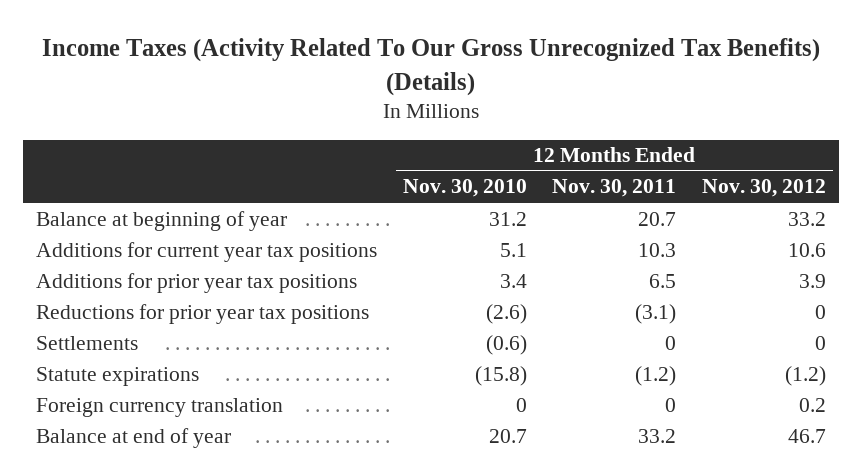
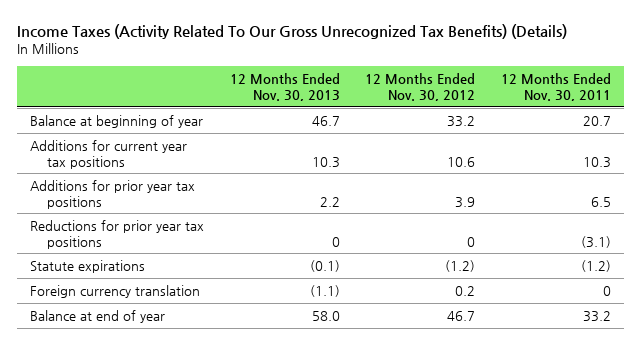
- | 12 Months Ended Nov. 30, 2010 | 12 Months Ended Nov. 30, 2011 | 12 Months Ended Nov. 30, 2012
+ | 12 Months Ended Nov. 30, 2013 | 12 Months Ended Nov. 30, 2012 | 12 Months Ended Nov. 30, 2011
- Settlements | (0.6) | 0 | 0

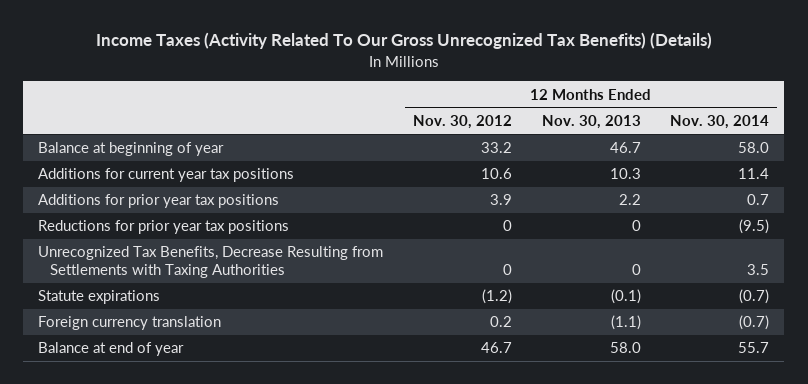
- | 12 Months Ended Nov. 30, 2013 | 12 Months Ended Nov. 30, 2012 | 12 Months Ended Nov. 30, 2011
+ | 12 Months Ended Nov. 30, 2012 | 12 Months Ended Nov. 30, 2013 | 12 Months Ended Nov. 30, 2014
+ Unrecognized Tax Benefits, Decrease Resulting from Settlements with Taxing Authorities | 0 | 0 | 3.5

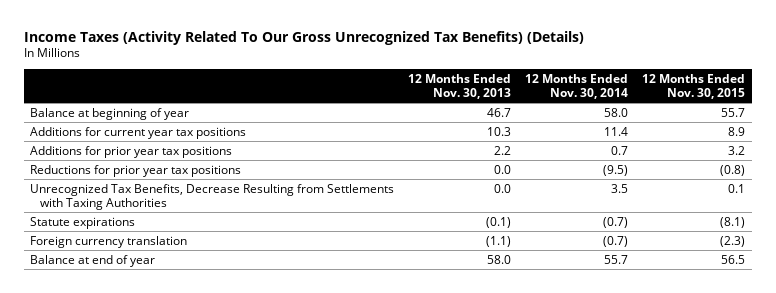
- | 12 Months Ended Nov. 30, 2012 | 12 Months Ended Nov. 30, 2013 | 12 Months Ended Nov. 30, 2014
+ | 12 Months Ended Nov. 30, 2013 | 12 Months Ended Nov. 30, 2014 | 12 Months Ended Nov. 30, 2015
- Reductions for prior year tax positions | 0 | 0 | (9.5)
- Unrecognized Tax Benefits, Decrease Resulting from Settlements with Taxing Authorities | 0 | 0 | 3.5
+ Reductions for prior year tax positions | 0.0 | (9.5) | (0.8)
+ Unrecognized Tax Benefits, Decrease Resulting from Settlements with Taxing Authorities | 0.0 | 3.5 | 0.1

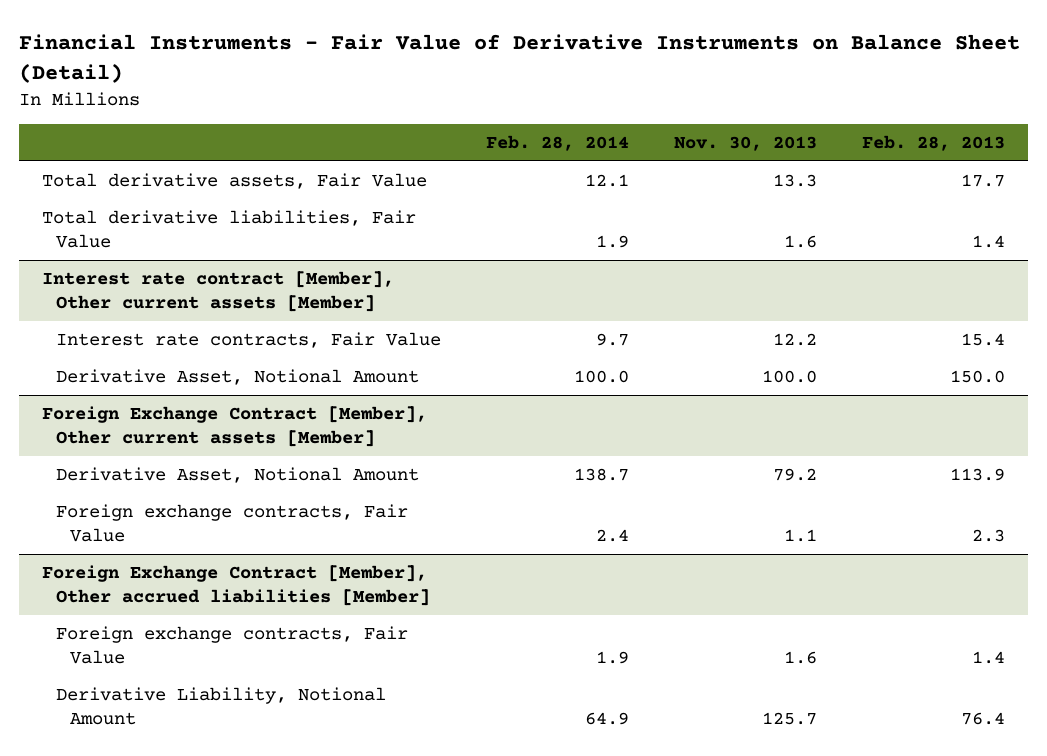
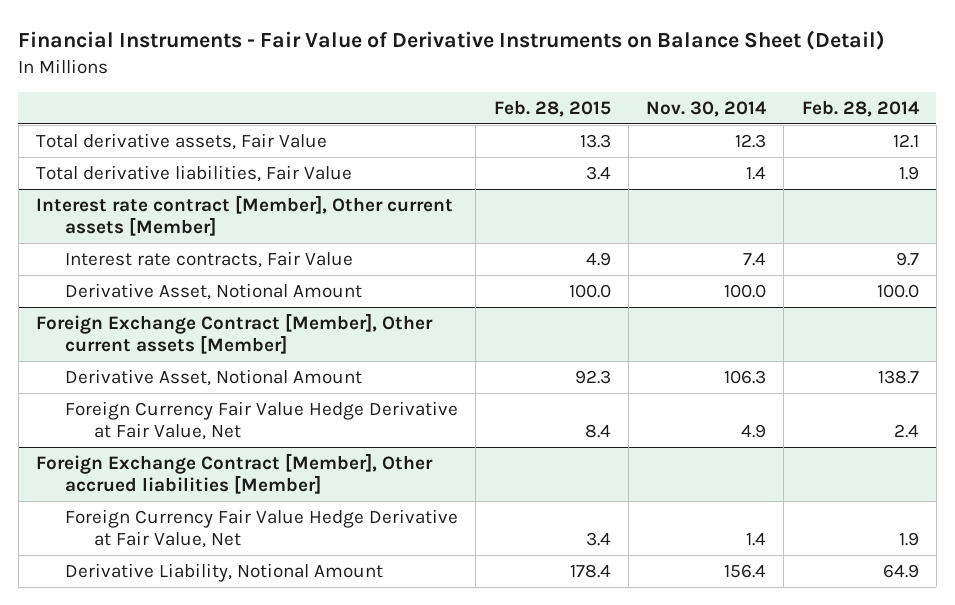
- | Feb. 28, 2014 | Nov. 30, 2013 | Feb. 28, 2013
+ | Feb. 28, 2015 | Nov. 30, 2014 | Feb. 28, 2014
@ Foreign Exchange Contract [Member], Other current assets [Member]
- Foreign exchange contracts, Fair Value | 2.4 | 1.1 | 2.3
+ Foreign Currency Fair Value Hedge Derivative at Fair Value, Net | 8.4 | 4.9 | 2.4
@ Foreign Exchange Contract [Member], Other accrued liabilities [Member]
- Foreign exchange contracts, Fair Value | 1.9 | 1.6 | 1.4
+ Foreign Currency Fair Value Hedge Derivative at Fair Value, Net | 3.4 | 1.4 | 1.9

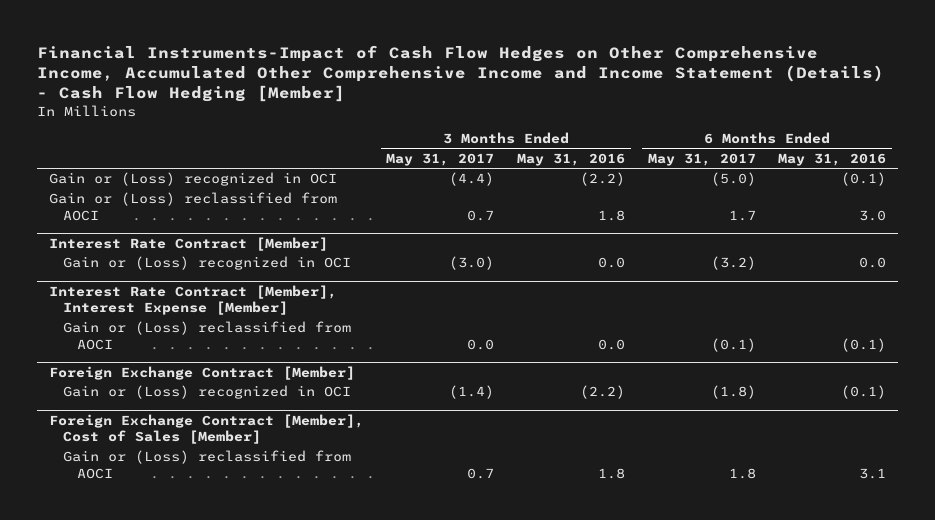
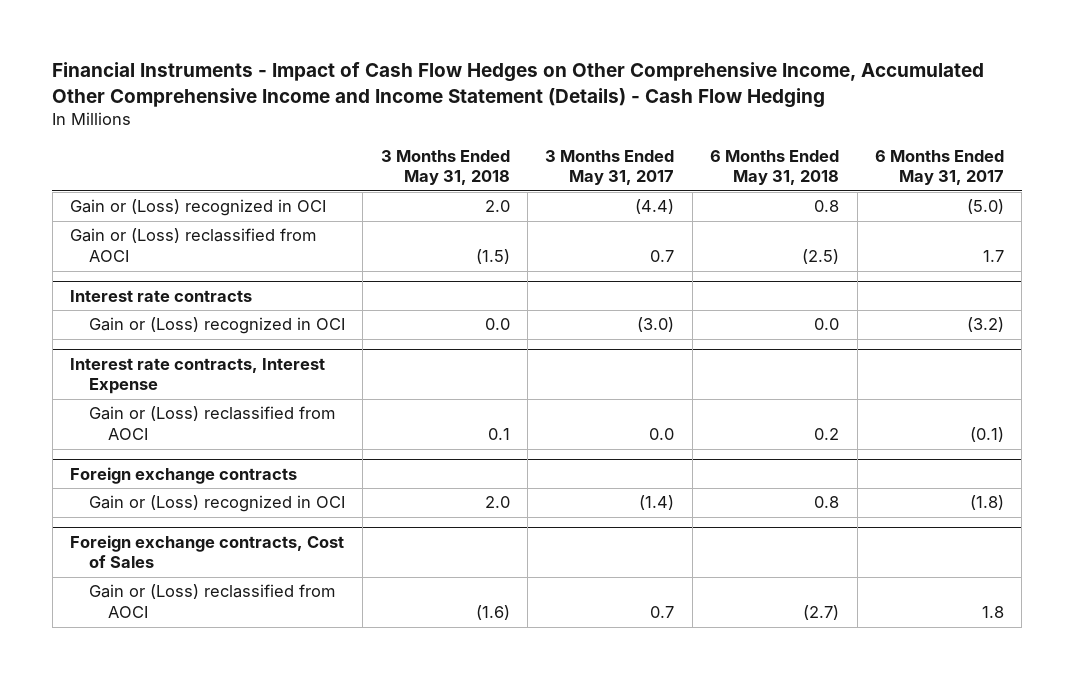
- Financial Instruments-Impact of Cash Flow Hedges on Other Comprehensive Income, Accumulated Other Comprehensive Income and Income Statement (Details) - Cash Flow Hedging [Member]
+ Financial Instruments - Impact of Cash Flow Hedges on Other Comprehensive Income, Accumulated Other Comprehensive Income and Income Statement (Details) - Cash Flow Hedging
- | 3 Months Ended May 31, 2017 | 3 Months Ended May 31, 2016 | 6 Months Ended May 31, 2017 | 6 Months Ended May 31, 2016
+ | 3 Months Ended May 31, 2018 | 3 Months Ended May 31, 2017 | 6 Months Ended May 31, 2018 | 6 Months Ended May 31, 2017
- Interest Rate Contract [Member]
+ Interest rate contracts
- Interest Rate Contract [Member], Interest Expense [Member]
+ Interest rate contracts, Interest Expense
- Foreign Exchange Contract [Member]
+ Foreign exchange contracts
- Foreign Exchange Contract [Member], Cost of Sales [Member]
+ Foreign exchange contracts, Cost of Sales

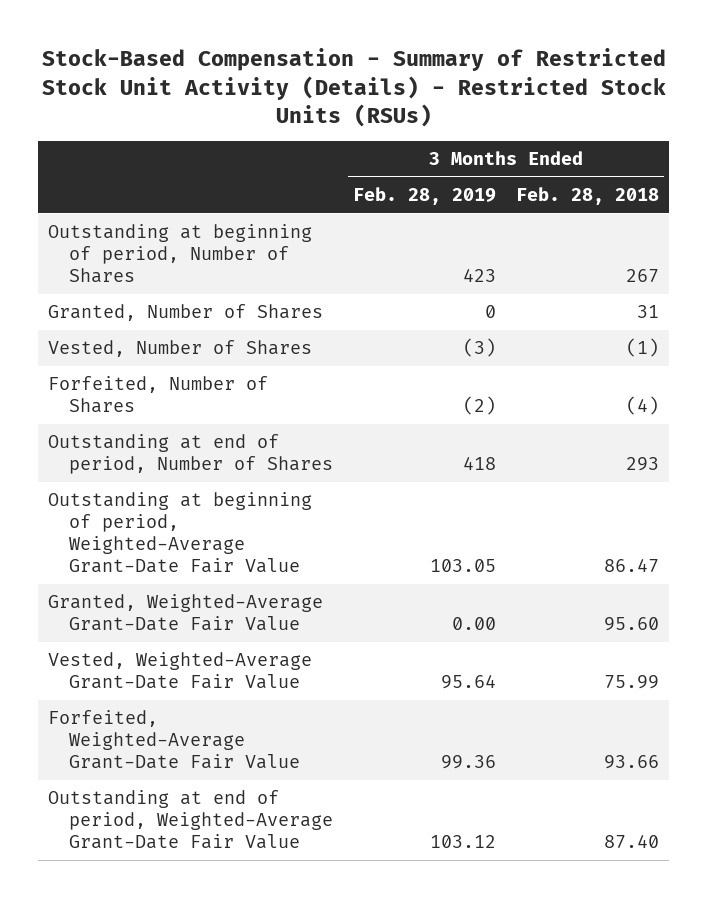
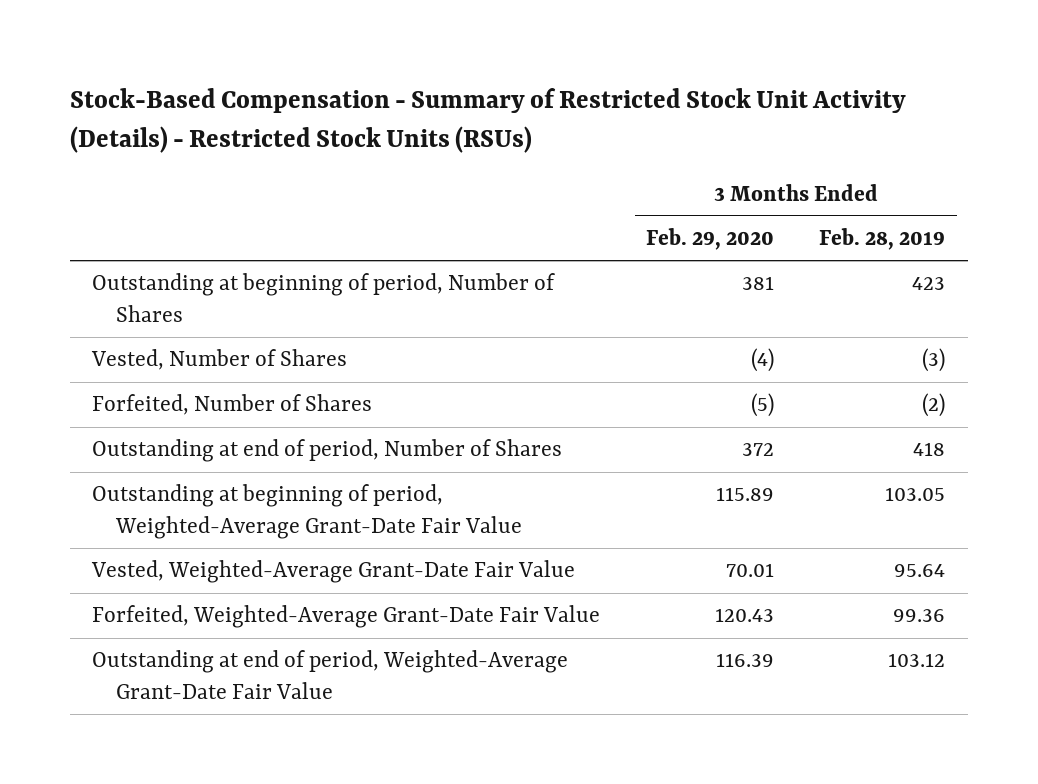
- | 3 Months Ended Feb. 28, 2019 | 3 Months Ended Feb. 28, 2018
+ | 3 Months Ended Feb. 29, 2020 | 3 Months Ended Feb. 28, 2019
- Granted, Number of Shares | 0 | 31
- Granted, Weighted-Average Grant-Date Fair Value | 0.00 | 95.60

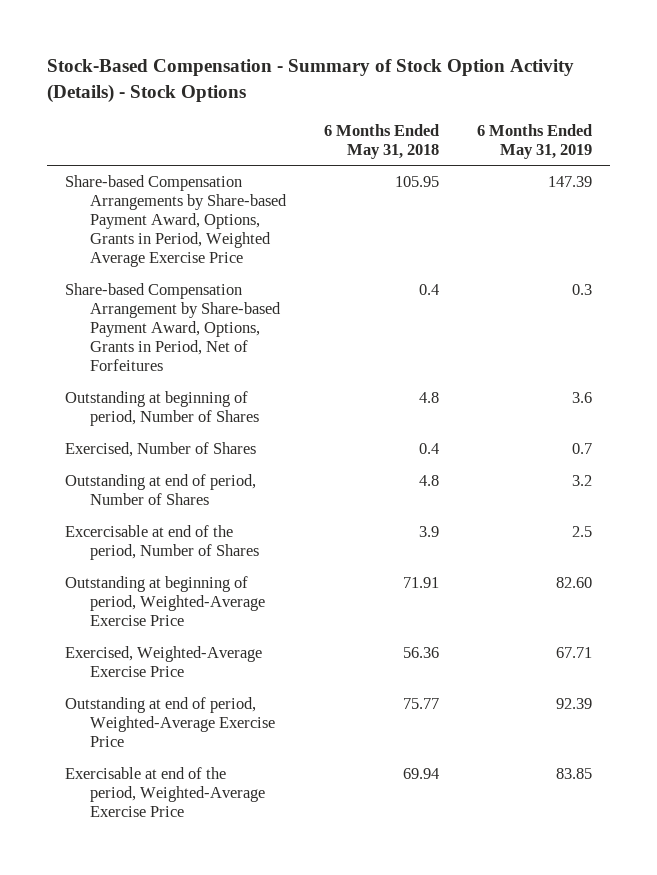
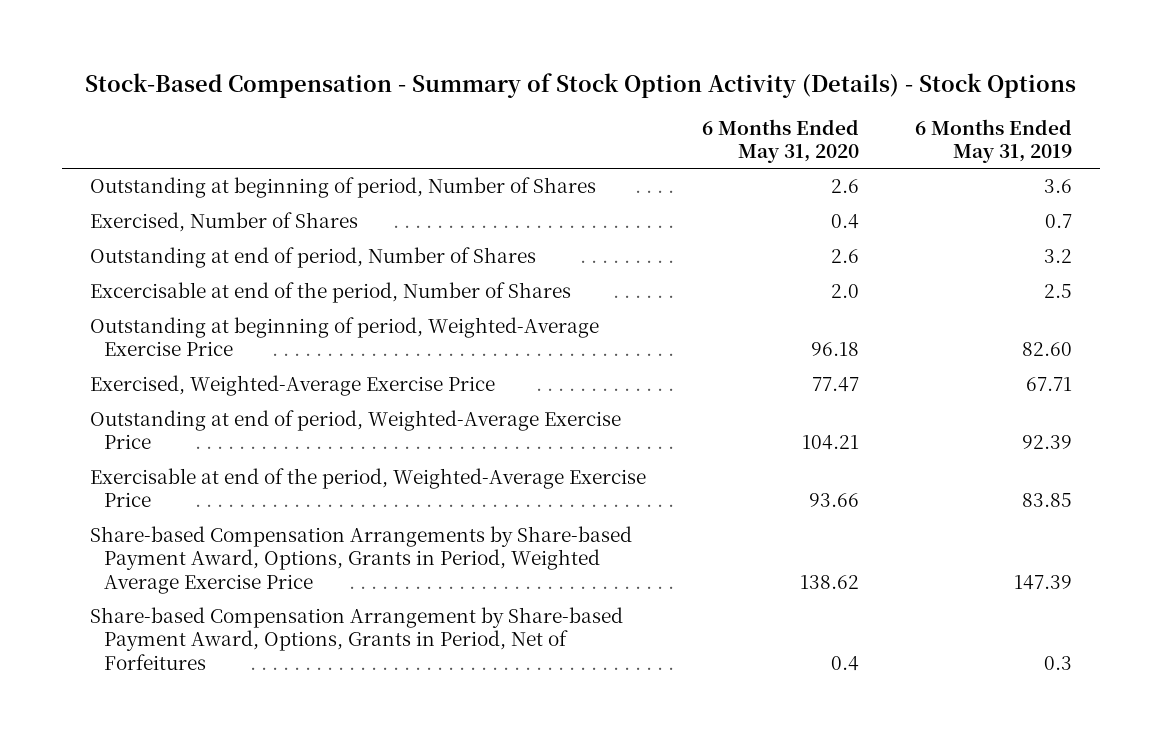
- | 6 Months Ended May 31, 2018 | 6 Months Ended May 31, 2019
+ | 6 Months Ended May 31, 2020 | 6 Months Ended May 31, 2019
moved down: Share-based Compensation Arrangements by Share-based Payment Award, Options, Grants in Period, Weighted Average Exercise Price | 138.62 | 147.39
moved down: Share-based Compensation Arrangement by Share-based Payment Award, Options, Grants in Period, Net of Forfeitures | 0.4 | 0.3

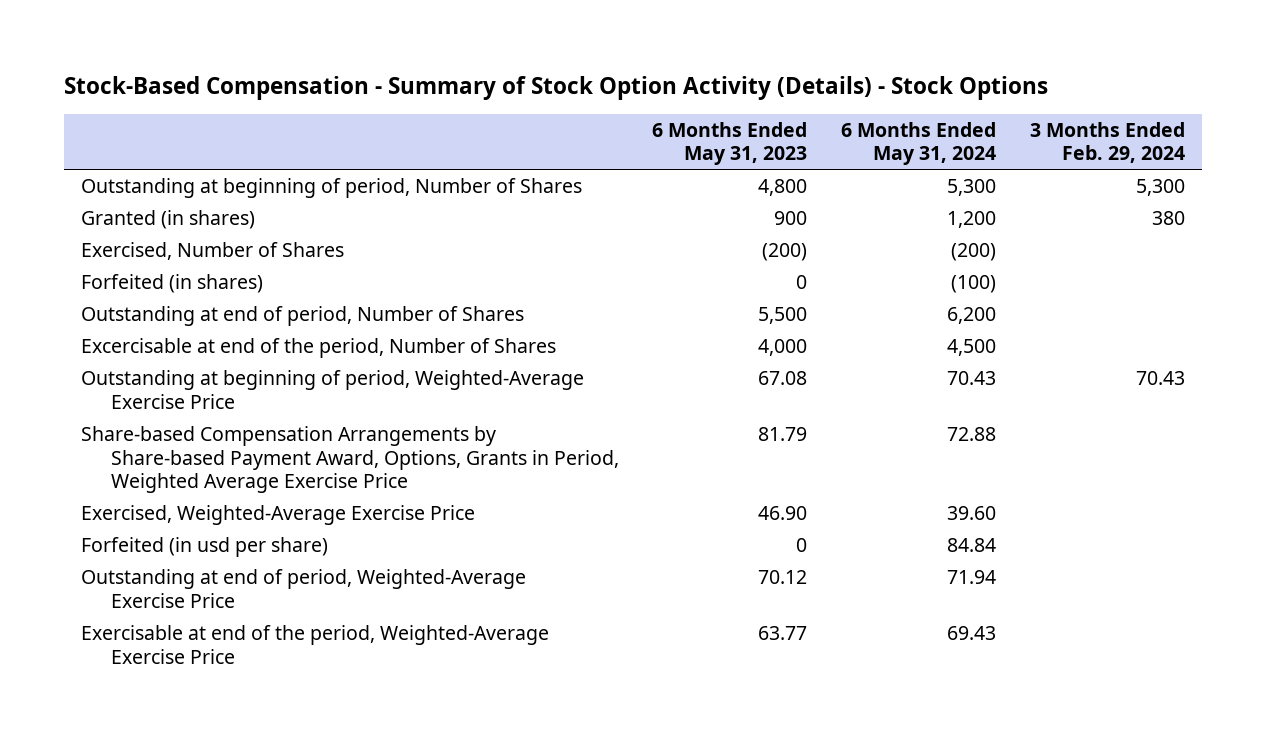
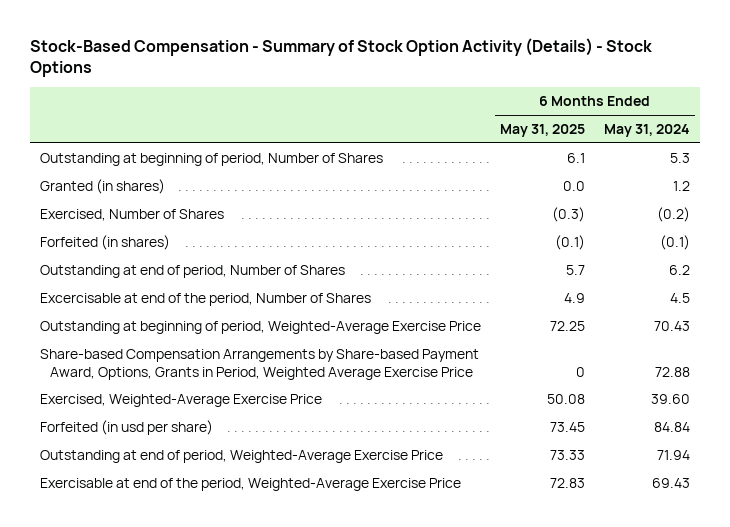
- | 6 Months Ended May 31, 2023 | 6 Months Ended May 31, 2024 | 3 Months Ended Feb. 29, 2024
+ | 6 Months Ended May 31, 2025 | 6 Months Ended May 31, 2024
- Outstanding at beginning of period, Number of Shares | 4,800 | 5,300 | 5,300
- Granted (in shares) | 900 | 1,200 | 380
- Exercised, Number of Shares | (200) | (200) |
- Forfeited (in shares) | 0 | (100) |
- Outstanding at end of period, Number of Shares | 5,500 | 6,200 |
- Excercisable at end of the period, Number of Shares | 4,000 | 4,500 |
+ Outstanding at beginning of period, Number of Shares | 6.1 | 5.3
+ Granted (in shares) | 0.0 | 1.2
+ Exercised, Number of Shares | (0.3) | (0.2)
+ Forfeited (in shares) | (0.1) | (0.1)
+ Outstanding at end of period, Number of Shares | 5.7 | 6.2
+ Excercisable at end of the period, Number of Shares | 4.9 | 4.5

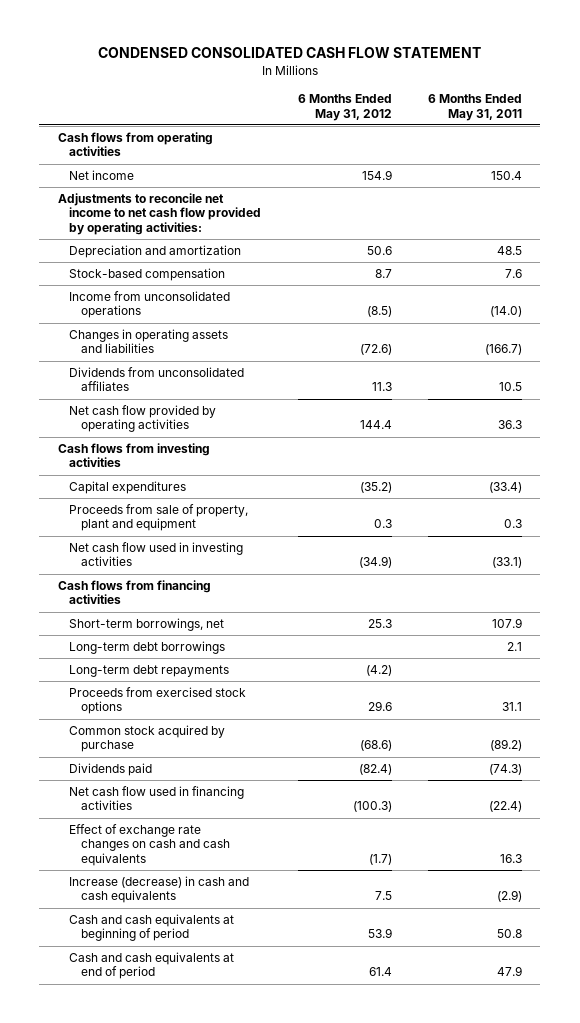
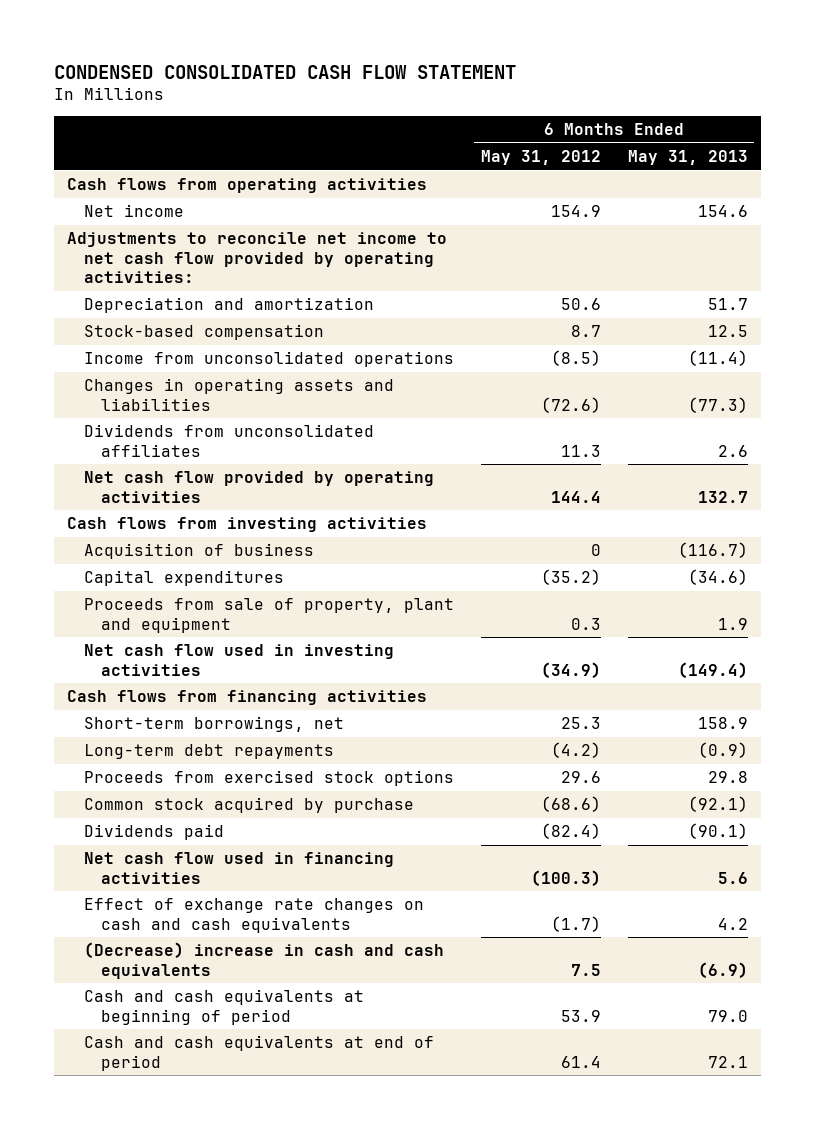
- | 6 Months Ended May 31, 2012 | 6 Months Ended May 31, 2011
+ | 6 Months Ended May 31, 2012 | 6 Months Ended May 31, 2013
+ Acquisition of business | 0 | (116.7)
- Long-term debt borrowings | | 2.1
- Increase (decrease) in cash and cash equivalents | 7.5 | (2.9)
+ (Decrease) increase in cash and cash equivalents | 7.5 | (6.9)

